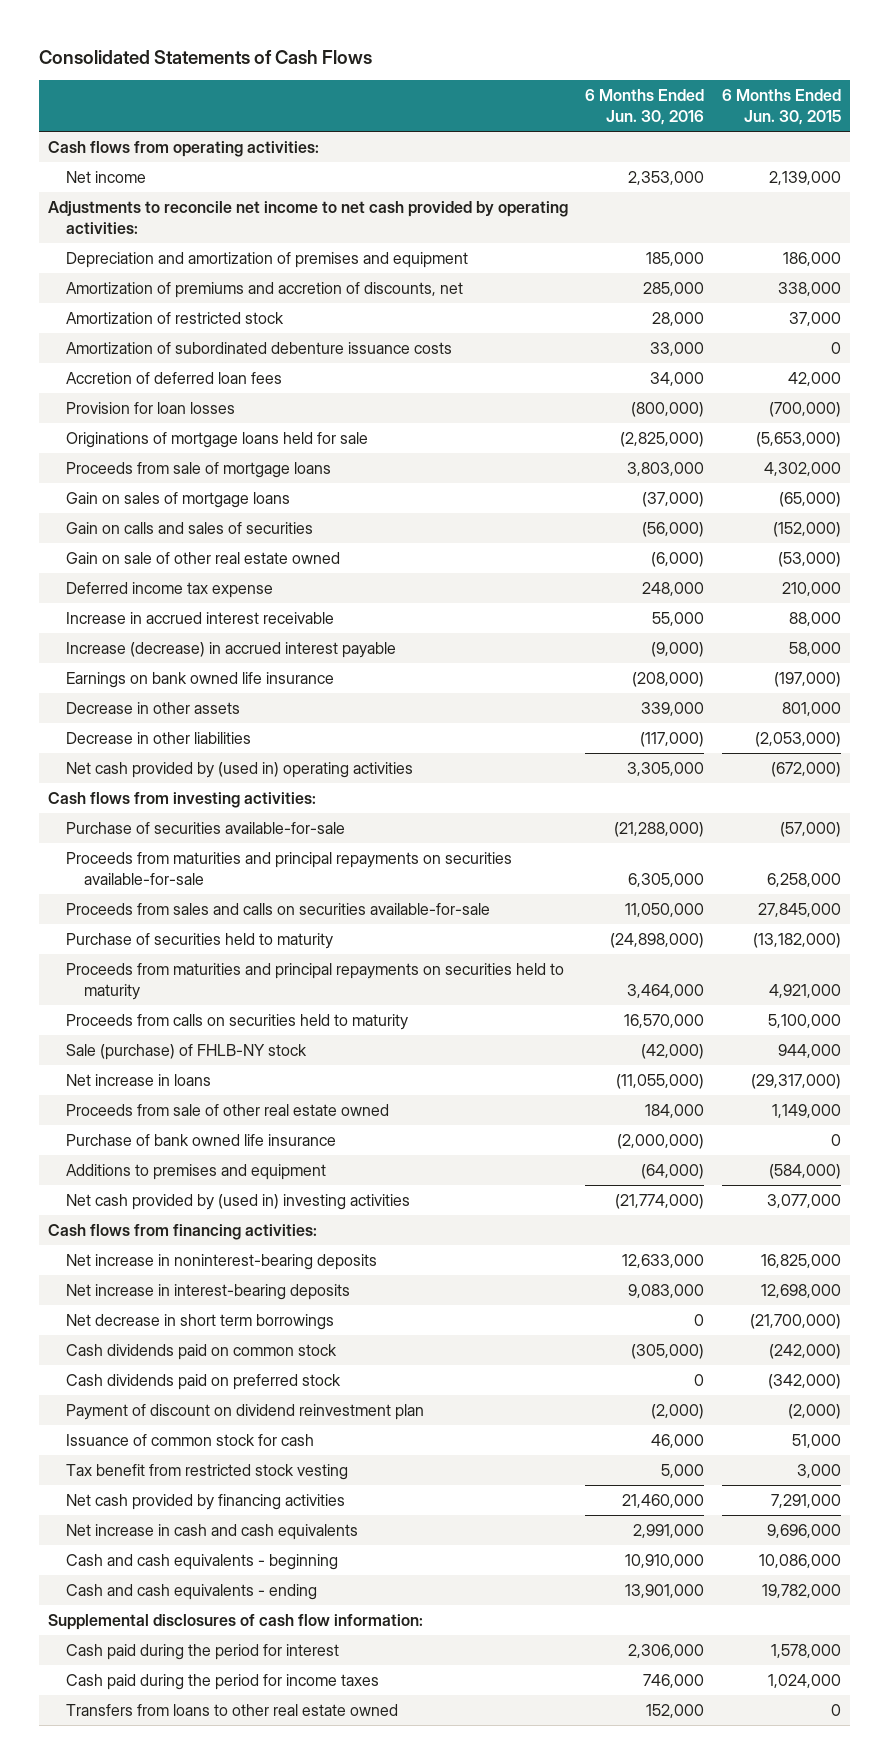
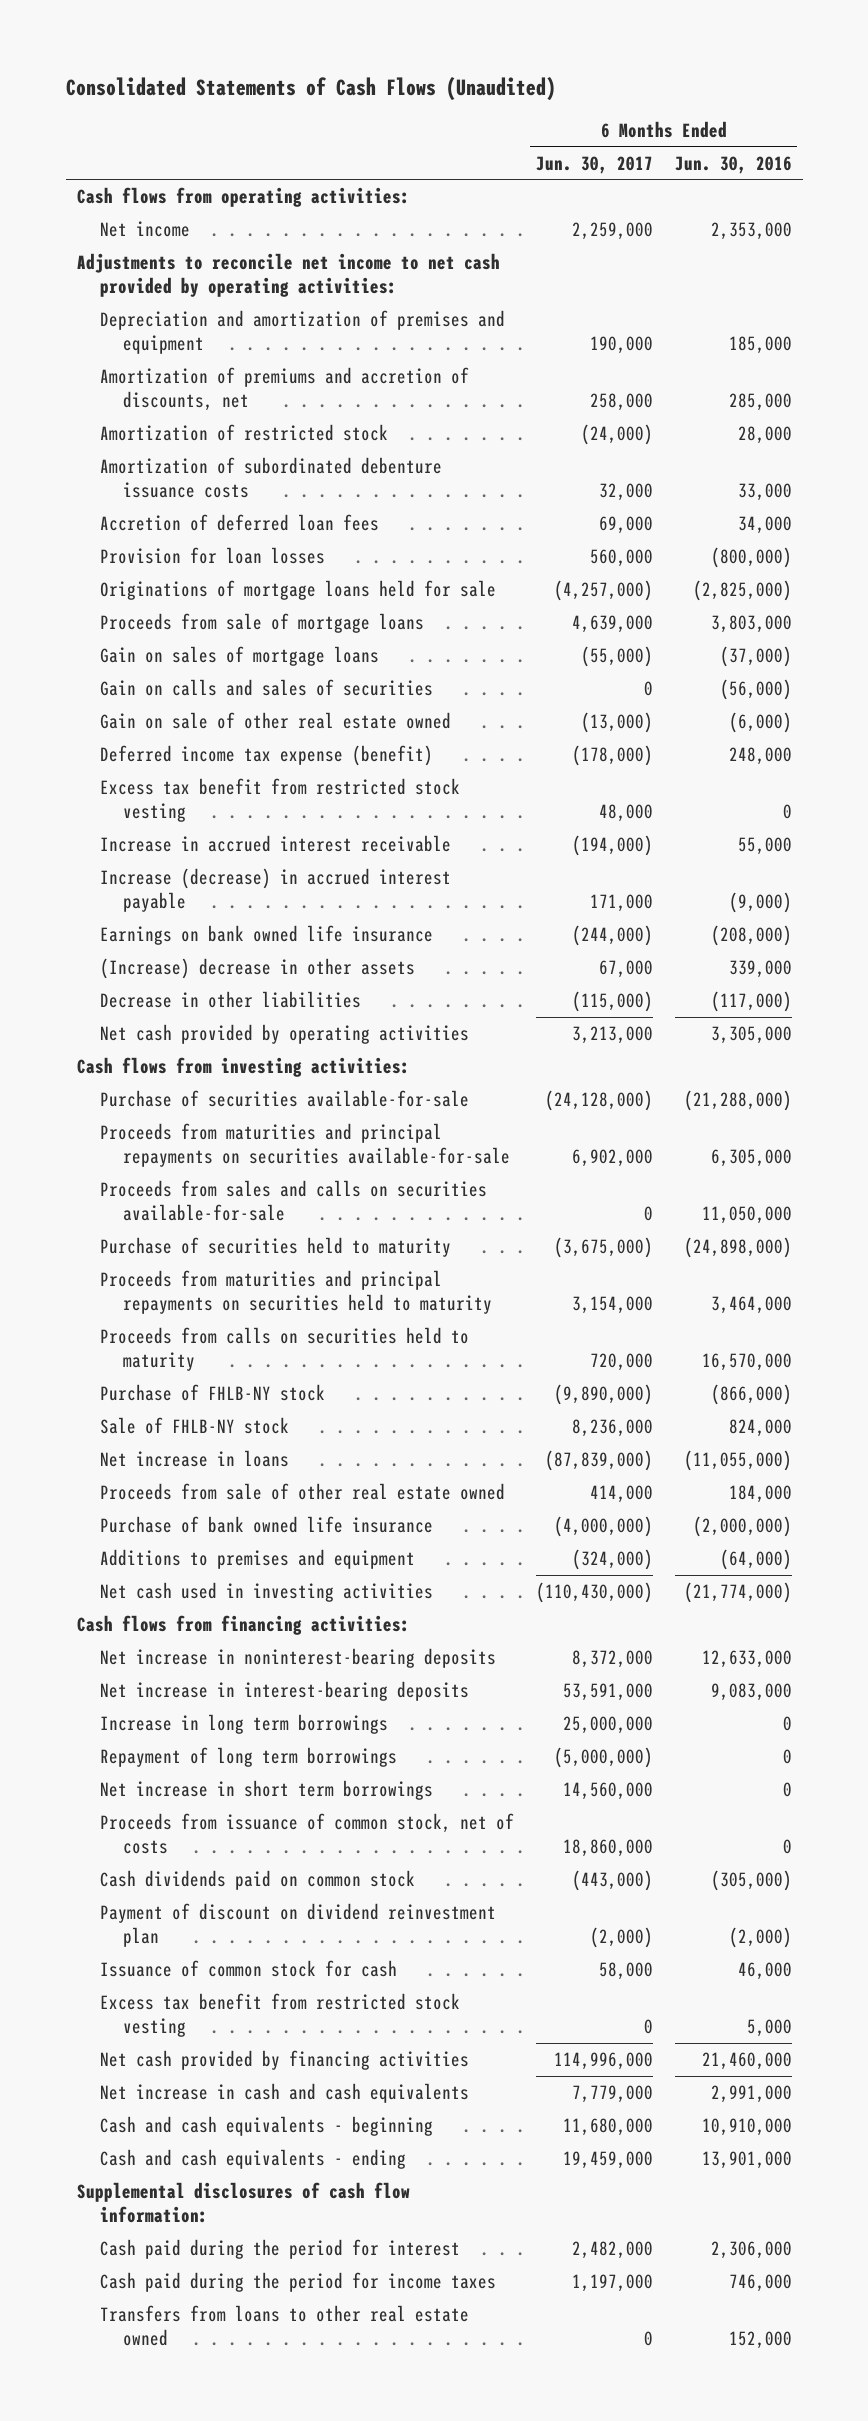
- Consolidated Statements of Cash Flows
+ Consolidated Statements of Cash Flows (Unaudited)
- | 6 Months Ended Jun. 30, 2016 | 6 Months Ended Jun. 30, 2015
+ | 6 Months Ended Jun. 30, 2017 | 6 Months Ended Jun. 30, 2016
- Deferred income tax expense | 248,000 | 210,000
+ Deferred income tax expense (benefit) | (178,000) | 248,000
+ Excess tax benefit from restricted stock vesting | 48,000 | 0
- Decrease in other assets | 339,000 | 801,000
+ (Increase) decrease in other assets | 67,000 | 339,000
- Net cash provided by (used in) operating activities | 3,305,000 | (672,000)
+ Net cash provided by operating activities | 3,213,000 | 3,305,000
- Sale (purchase) of FHLB-NY stock | (42,000) | 944,000
+ Purchase of FHLB-NY stock | (9,890,000) | (866,000)
+ Sale of FHLB-NY stock | 8,236,000 | 824,000
- Net cash provided by (used in) investing activities | (21,774,000) | 3,077,000
+ Net cash used in investing activities | (110,430,000) | (21,774,000)
- Net decrease in short term borrowings | 0 | (21,700,000)
+ Increase in long term borrowings | 25,000,000 | 0
+ Repayment of long term borrowings | (5,000,000) | 0
+ Net increase in short term borrowings | 14,560,000 | 0
+ Proceeds from issuance of common stock, net of costs | 18,860,000 | 0
- Cash dividends paid on preferred stock | 0 | (342,000)
- Tax benefit from restricted stock vesting | 5,000 | 3,000
+ Excess tax benefit from restricted stock vesting | 0 | 5,000

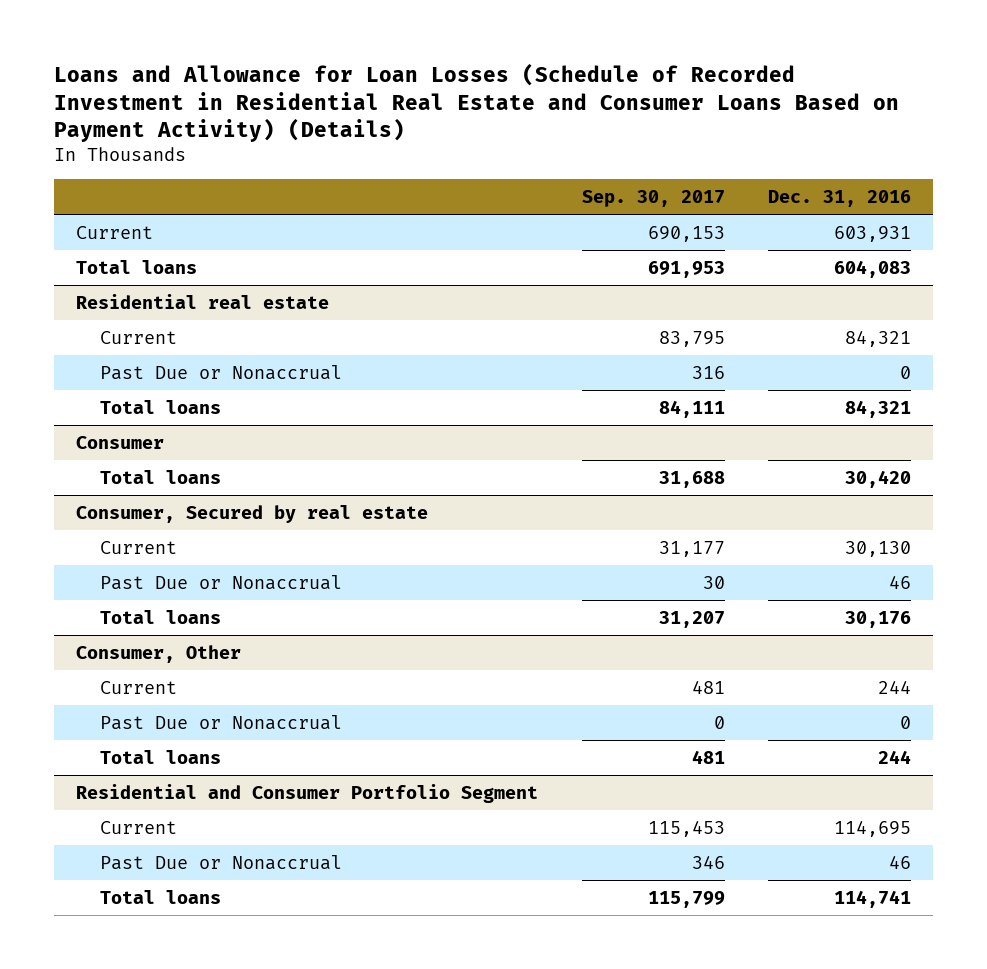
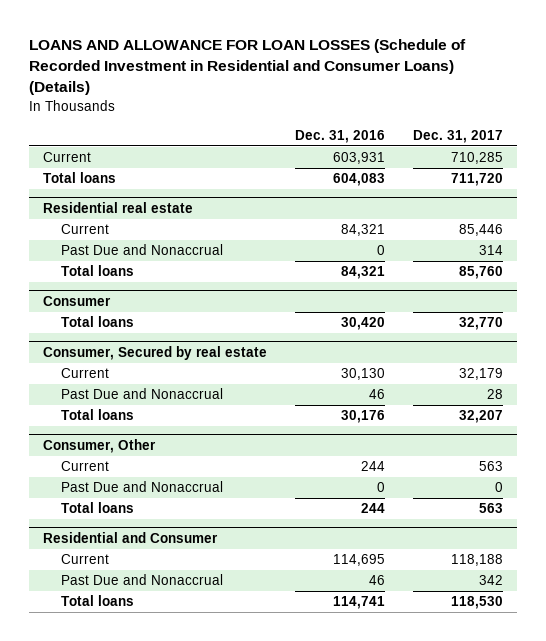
- Loans and Allowance for Loan Losses (Schedule of Recorded Investment in Residential Real Estate and Consumer Loans Based on Payment Activity) (Details)
+ LOANS AND ALLOWANCE FOR LOAN LOSSES (Schedule of Recorded Investment in Residential and Consumer Loans) (Details)
- | Sep. 30, 2017 | Dec. 31, 2016
+ | Dec. 31, 2016 | Dec. 31, 2017
@ Residential real estate
- Past Due or Nonaccrual | 316 | 0
+ Past Due and Nonaccrual | 0 | 314
@ Consumer, Secured by real estate
- Past Due or Nonaccrual | 30 | 46
+ Past Due and Nonaccrual | 46 | 28
@ Consumer, Other
- Past Due or Nonaccrual | 0 | 0
+ Past Due and Nonaccrual | 0 | 0
- Residential and Consumer Portfolio Segment
+ Residential and Consumer
- Past Due or Nonaccrual | 346 | 46
+ Past Due and Nonaccrual | 46 | 342

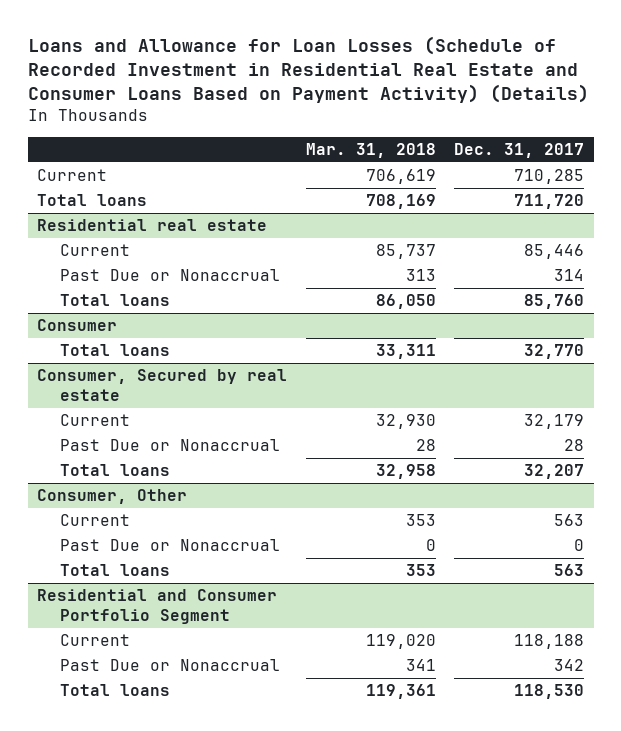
- LOANS AND ALLOWANCE FOR LOAN LOSSES (Schedule of Recorded Investment in Residential and Consumer Loans) (Details)
+ Loans and Allowance for Loan Losses (Schedule of Recorded Investment in Residential Real Estate and Consumer Loans Based on Payment Activity) (Details)
- | Dec. 31, 2016 | Dec. 31, 2017
+ | Mar. 31, 2018 | Dec. 31, 2017
@ Residential real estate
- Past Due and Nonaccrual | 0 | 314
+ Past Due or Nonaccrual | 313 | 314
@ Consumer, Secured by real estate
- Past Due and Nonaccrual | 46 | 28
+ Past Due or Nonaccrual | 28 | 28
@ Consumer, Other
- Past Due and Nonaccrual | 0 | 0
+ Past Due or Nonaccrual | 0 | 0
- Residential and Consumer
+ Residential and Consumer Portfolio Segment
- Past Due and Nonaccrual | 46 | 342
+ Past Due or Nonaccrual | 341 | 342

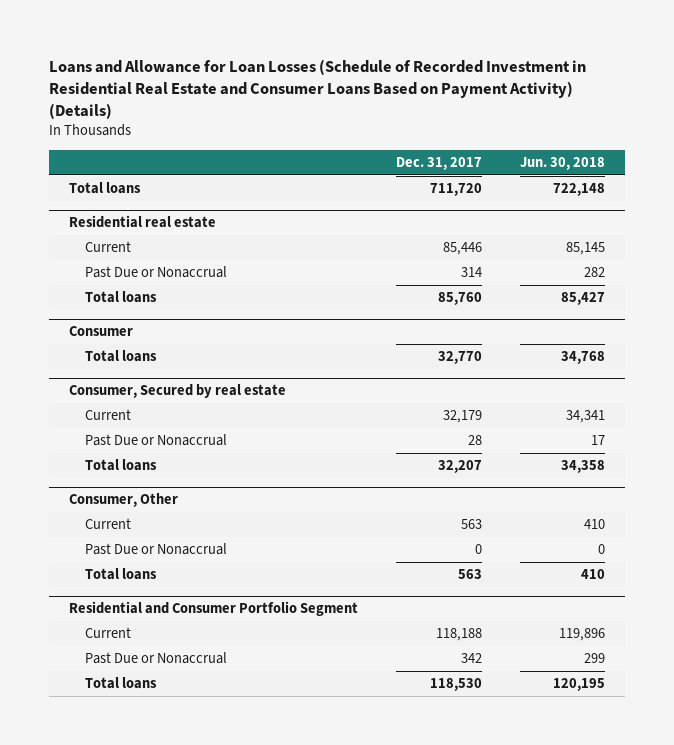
- | Mar. 31, 2018 | Dec. 31, 2017
+ | Dec. 31, 2017 | Jun. 30, 2018
- Current | 706,619 | 710,285

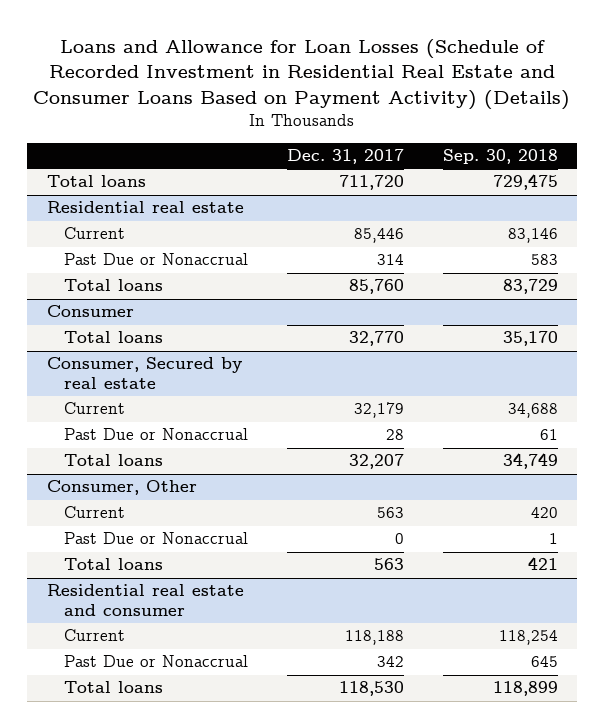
- | Dec. 31, 2017 | Jun. 30, 2018
+ | Dec. 31, 2017 | Sep. 30, 2018
- Residential and Consumer Portfolio Segment
+ Residential real estate and consumer

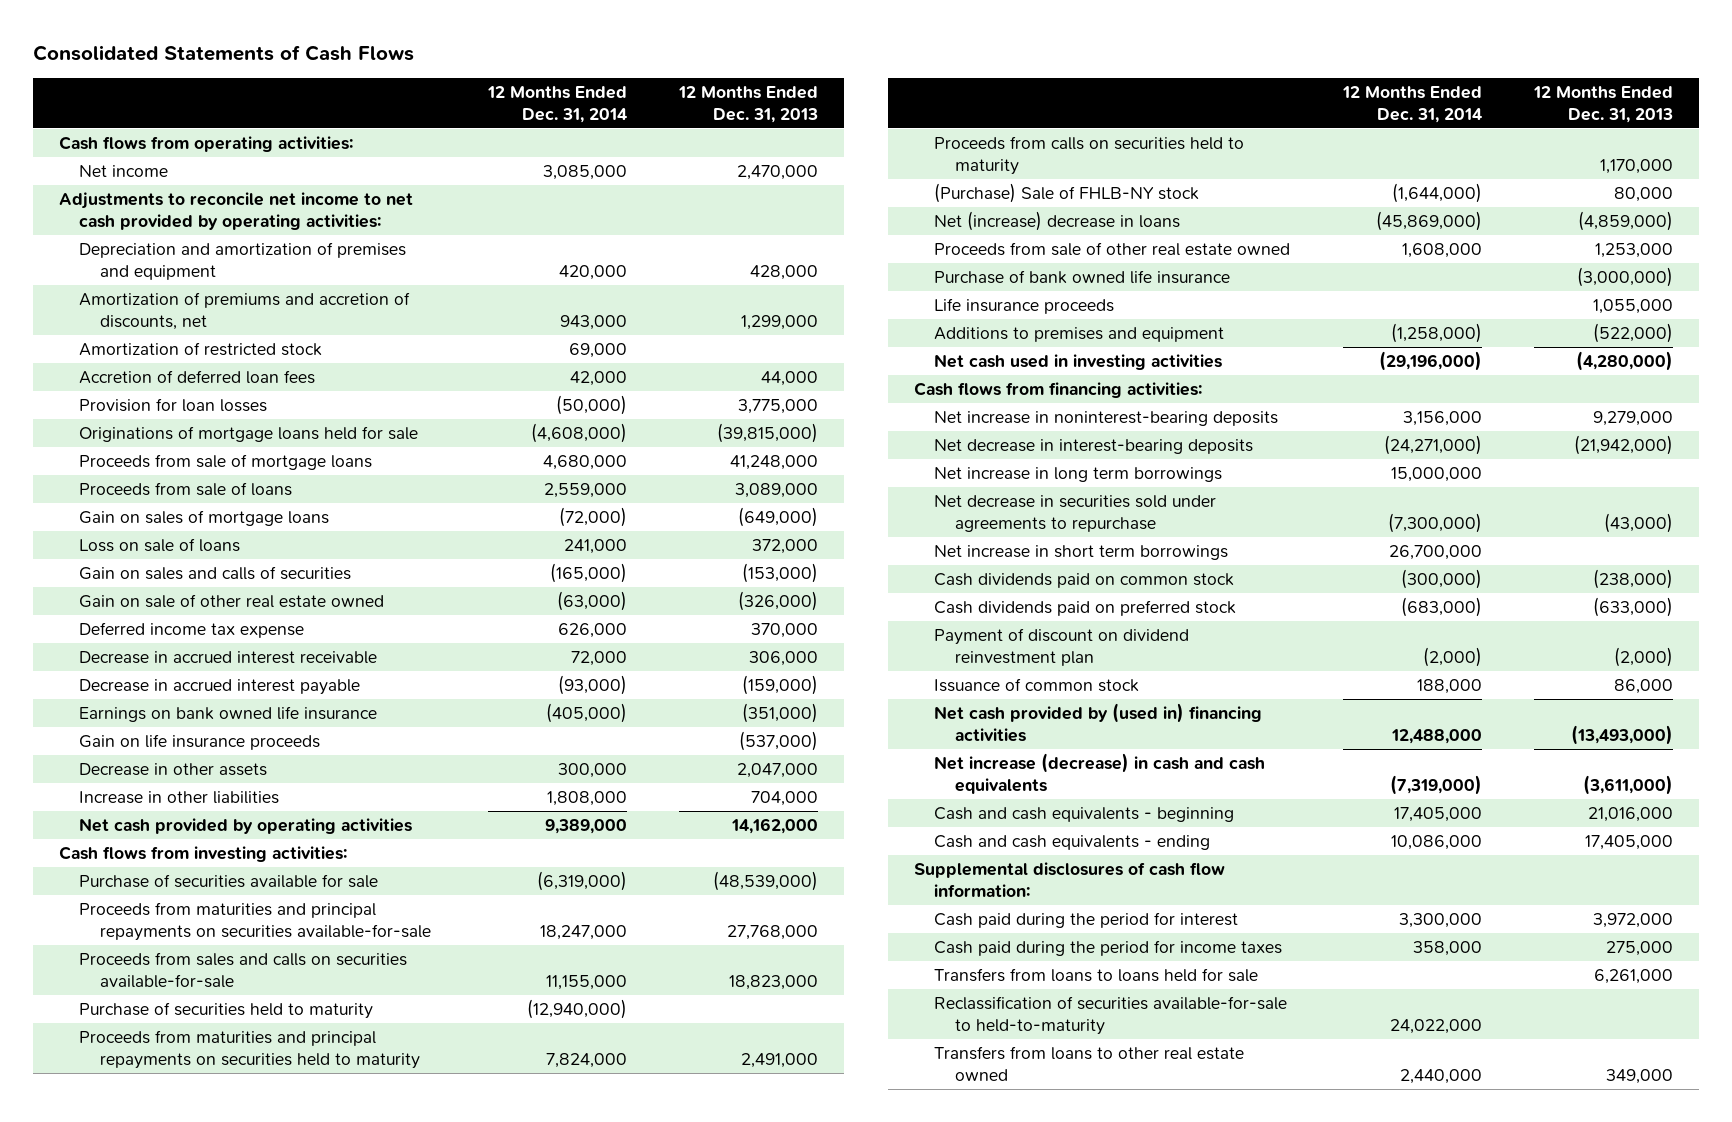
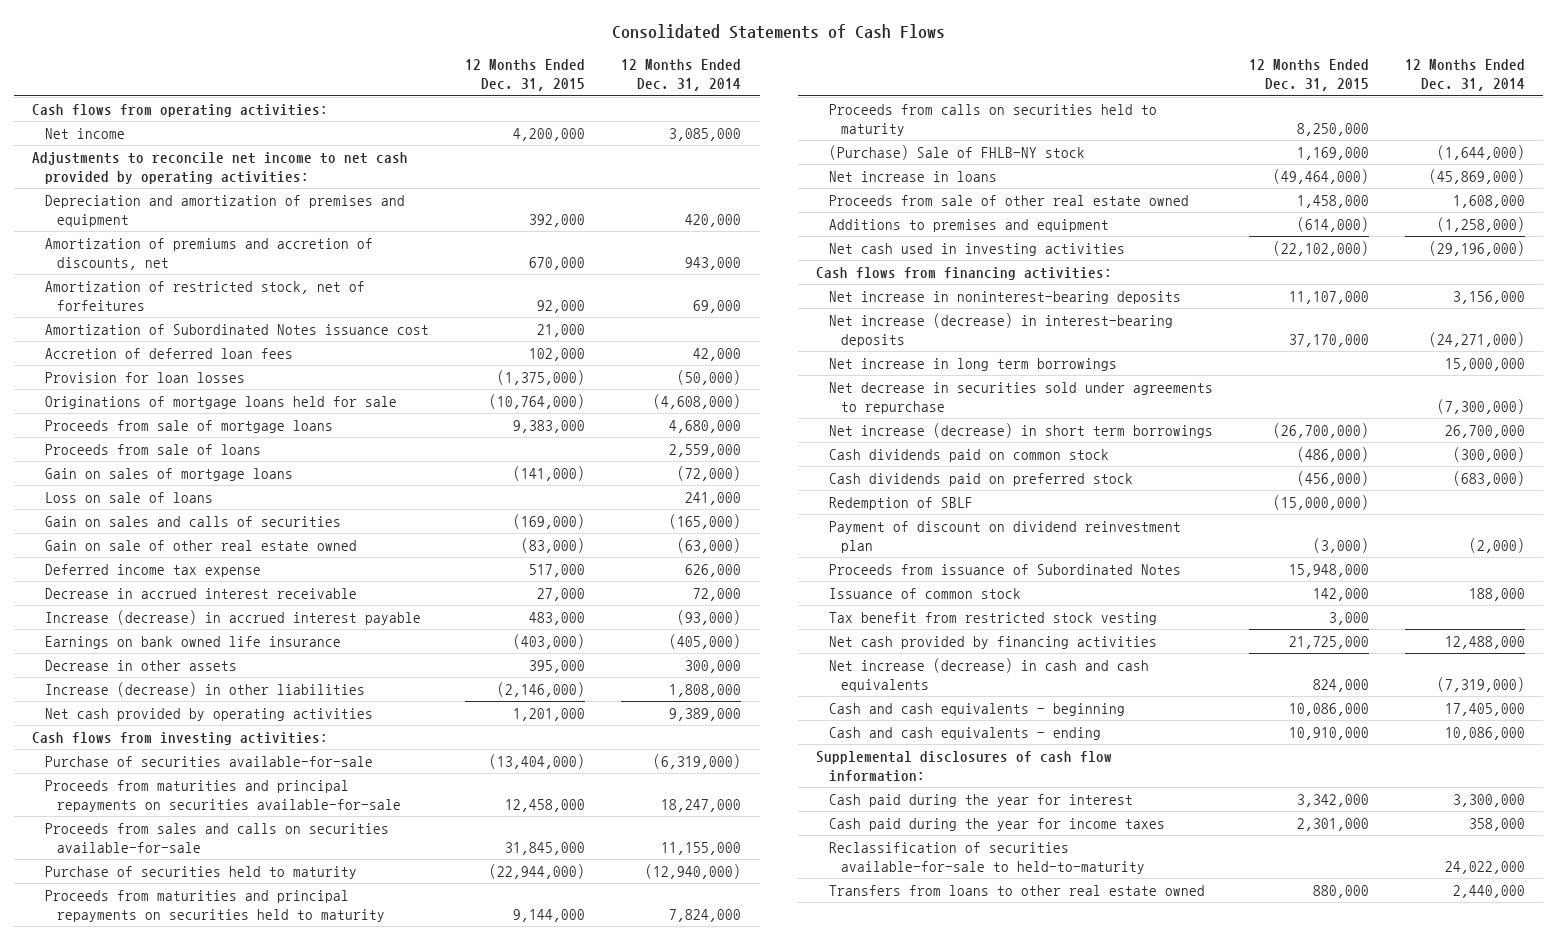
- | 12 Months Ended Dec. 31, 2014 | 12 Months Ended Dec. 31, 2013
+ | 12 Months Ended Dec. 31, 2015 | 12 Months Ended Dec. 31, 2014
- Amortization of restricted stock | 69,000 |
+ Amortization of restricted stock, net of forfeitures | 92,000 | 69,000
+ Amortization of Subordinated Notes issuance cost | 21,000 |
- Decrease in accrued interest payable | (93,000) | (159,000)
+ Increase (decrease) in accrued interest payable | 483,000 | (93,000)
- Gain on life insurance proceeds | | (537,000)
- Increase in other liabilities | 1,808,000 | 704,000
+ Increase (decrease) in other liabilities | (2,146,000) | 1,808,000
- Purchase of securities available for sale | (6,319,000) | (48,539,000)
+ Purchase of securities available-for-sale | (13,404,000) | (6,319,000)
- Net (increase) decrease in loans | (45,869,000) | (4,859,000)
+ Net increase in loans | (49,464,000) | (45,869,000)
- Purchase of bank owned life insurance | | (3,000,000)
- Life insurance proceeds | | 1,055,000
- Net decrease in interest-bearing deposits | (24,271,000) | (21,942,000)
+ Net increase (decrease) in interest-bearing deposits | 37,170,000 | (24,271,000)
- Net increase in short term borrowings | 26,700,000 |
+ Net increase (decrease) in short term borrowings | (26,700,000) | 26,700,000
+ Redemption of SBLF | (15,000,000) |
+ Proceeds from issuance of Subordinated Notes | 15,948,000 |
- Net cash provided by (used in) financing activities | 12,488,000 | (13,493,000)
+ Tax benefit from restricted stock vesting | 3,000 |
+ Net cash provided by financing activities | 21,725,000 | 12,488,000
- Cash paid during the period for interest | 3,300,000 | 3,972,000
- Cash paid during the period for income taxes | 358,000 | 275,000
- Transfers from loans to loans held for sale | | 6,261,000
+ Cash paid during the year for interest | 3,342,000 | 3,300,000
+ Cash paid during the year for income taxes | 2,301,000 | 358,000

